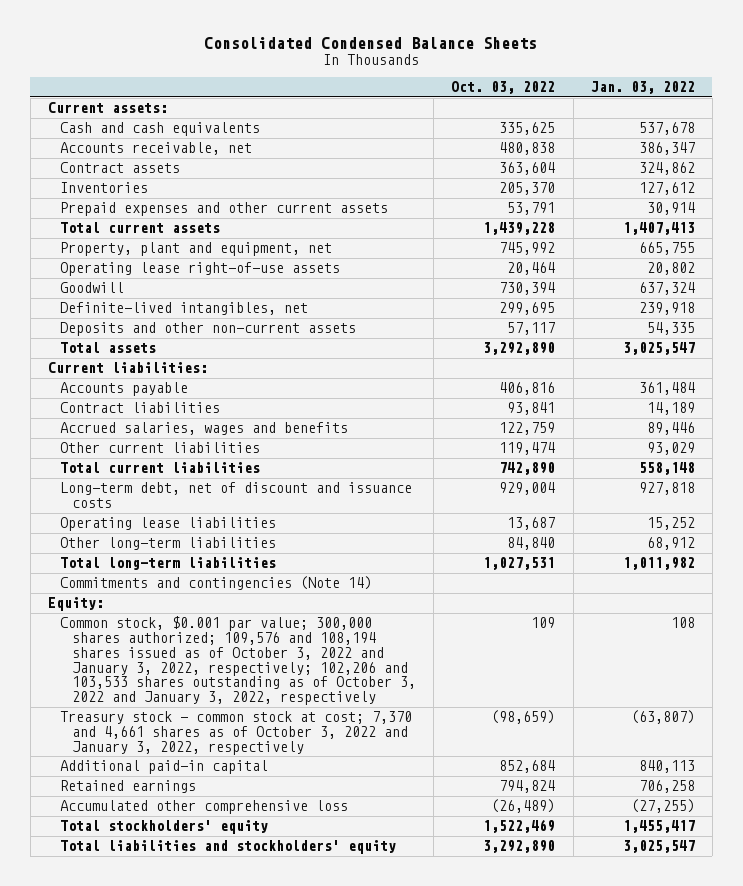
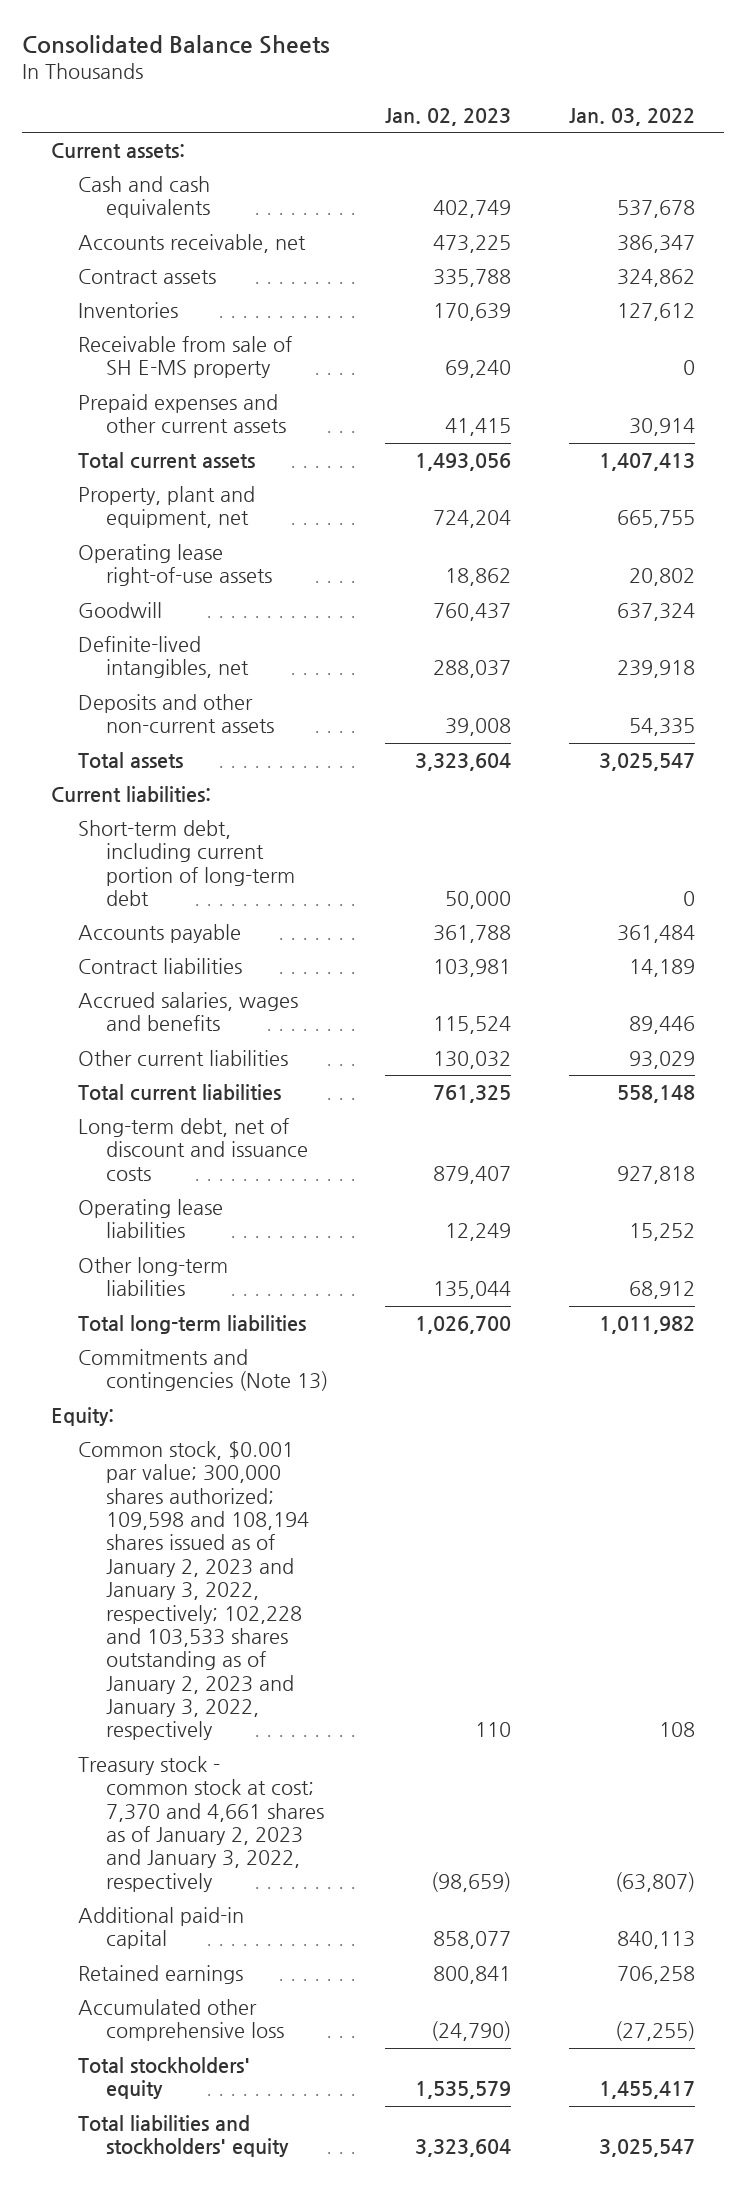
- Consolidated Condensed Balance Sheets
+ Consolidated Balance Sheets
- | Oct. 03, 2022 | Jan. 03, 2022
+ | Jan. 02, 2023 | Jan. 03, 2022
+ Receivable from sale of SH E-MS property | 69,240 | 0
+ Short-term debt, including current portion of long-term debt | 50,000 | 0
- Commitments and contingencies (Note 14)
+ Commitments and contingencies (Note 13)
- Common stock, $0.001 par value; 300,000 shares authorized; 109,576 and 108,194 shares issued as of October 3, 2022 and January 3, 2022, respectively; 102,206 and 103,533 shares outstanding as of October 3, 2022 and January 3, 2022, respectively | 109 | 108
- Treasury stock - common stock at cost; 7,370 and 4,661 shares as of October 3, 2022 and January 3, 2022, respectively | (98,659) | (63,807)
+ Common stock, $0.001 par value; 300,000 shares authorized; 109,598 and 108,194 shares issued as of January 2, 2023 and January 3, 2022, respectively; 102,228 and 103,533 shares outstanding as of January 2, 2023 and January 3, 2022, respectively | 110 | 108
+ Treasury stock - common stock at cost; 7,370 and 4,661 shares as of January 2, 2023 and January 3, 2022, respectively | (98,659) | (63,807)

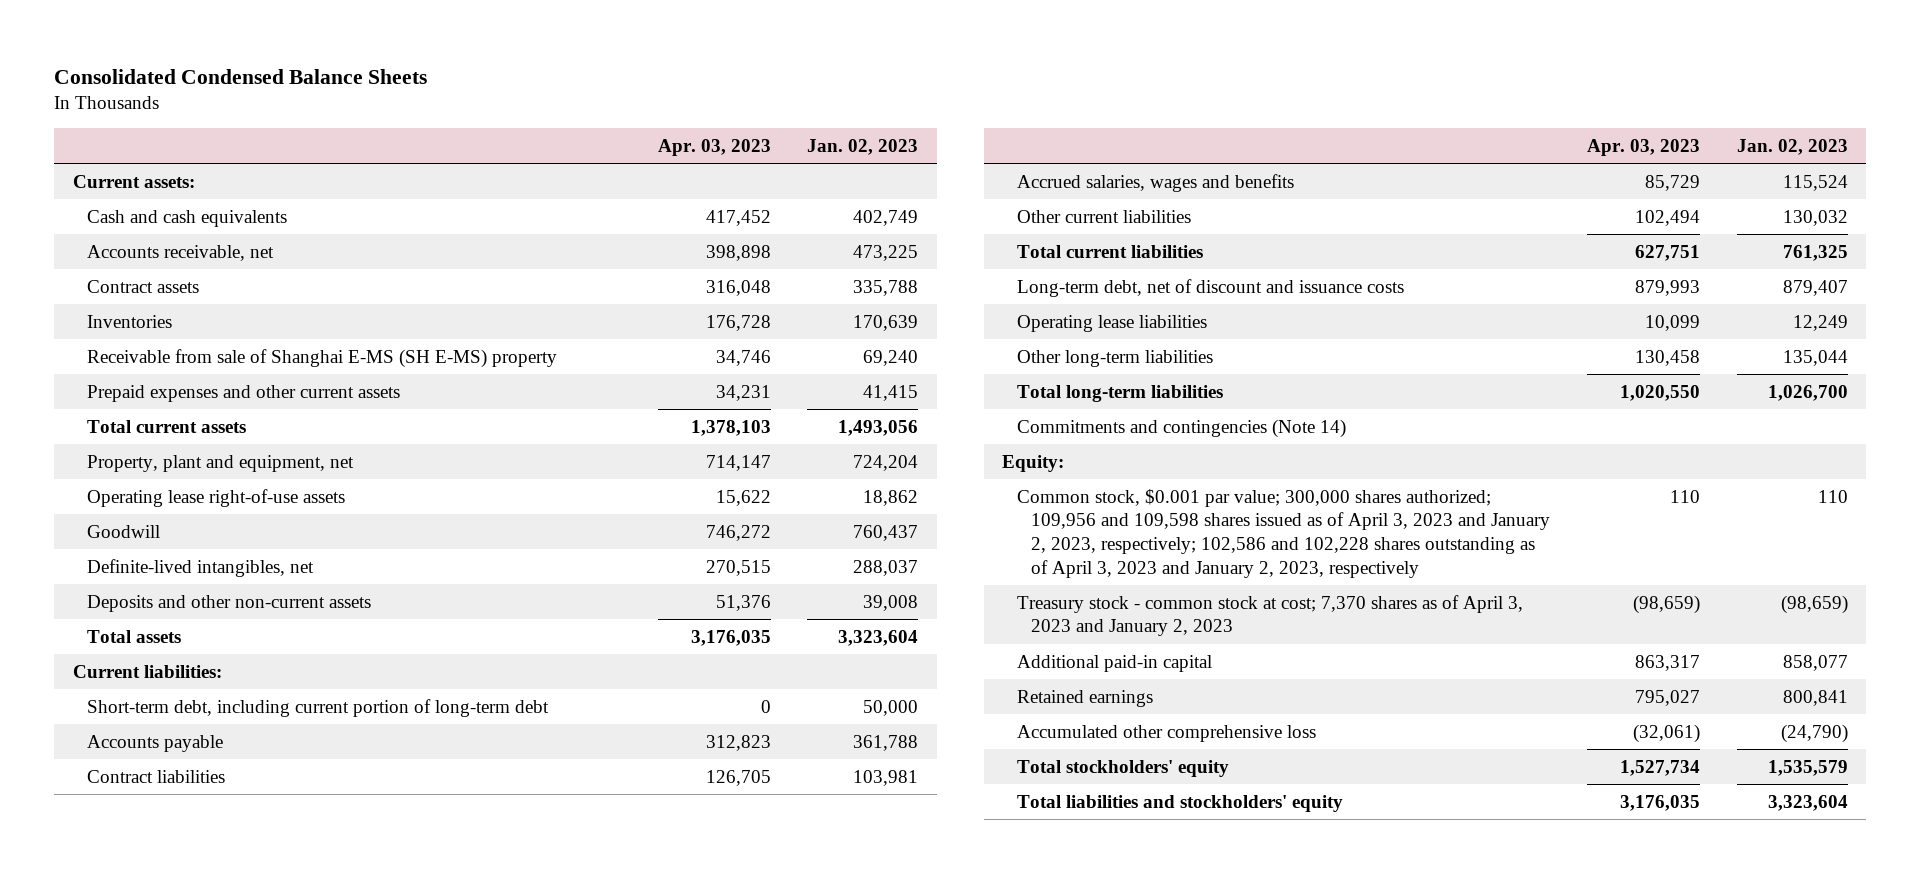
- Consolidated Balance Sheets
+ Consolidated Condensed Balance Sheets
- | Jan. 02, 2023 | Jan. 03, 2022
+ | Apr. 03, 2023 | Jan. 02, 2023
- Receivable from sale of SH E-MS property | 69,240 | 0
+ Receivable from sale of Shanghai E-MS (SH E-MS) property | 34,746 | 69,240
- Commitments and contingencies (Note 13)
+ Commitments and contingencies (Note 14)
- Common stock, $0.001 par value; 300,000 shares authorized; 109,598 and 108,194 shares issued as of January 2, 2023 and January 3, 2022, respectively; 102,228 and 103,533 shares outstanding as of January 2, 2023 and January 3, 2022, respectively | 110 | 108
- Treasury stock - common stock at cost; 7,370 and 4,661 shares as of January 2, 2023 and January 3, 2022, respectively | (98,659) | (63,807)
+ Common stock, $0.001 par value; 300,000 shares authorized; 109,956 and 109,598 shares issued as of April 3, 2023 and January 2, 2023, respectively; 102,586 and 102,228 shares outstanding as of April 3, 2023 and January 2, 2023, respectively | 110 | 110
+ Treasury stock - common stock at cost; 7,370 shares as of April 3, 2023 and January 2, 2023 | (98,659) | (98,659)

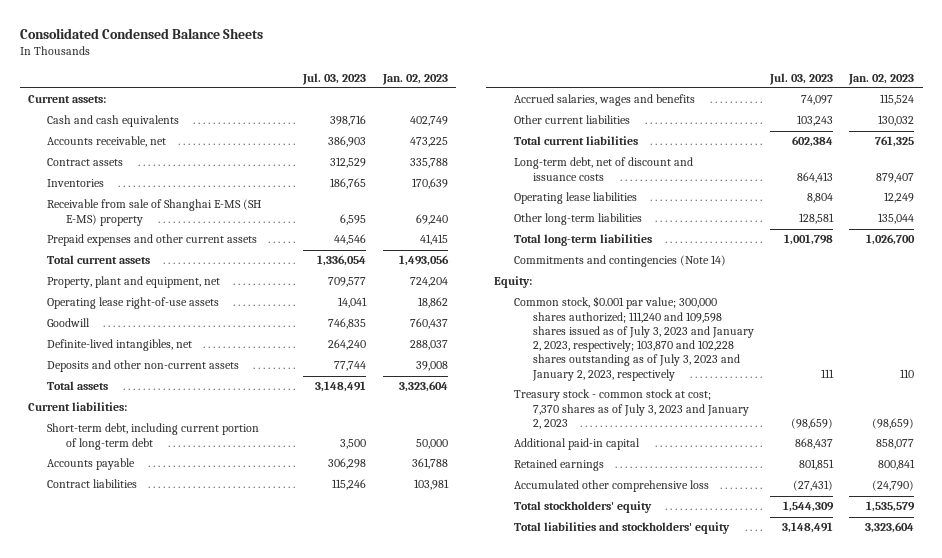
- | Apr. 03, 2023 | Jan. 02, 2023
+ | Jul. 03, 2023 | Jan. 02, 2023
- Common stock, $0.001 par value; 300,000 shares authorized; 109,956 and 109,598 shares issued as of April 3, 2023 and January 2, 2023, respectively; 102,586 and 102,228 shares outstanding as of April 3, 2023 and January 2, 2023, respectively | 110 | 110
- Treasury stock - common stock at cost; 7,370 shares as of April 3, 2023 and January 2, 2023 | (98,659) | (98,659)
+ Common stock, $0.001 par value; 300,000 shares authorized; 111,240 and 109,598 shares issued as of July 3, 2023 and January 2, 2023, respectively; 103,870 and 102,228 shares outstanding as of July 3, 2023 and January 2, 2023, respectively | 111 | 110
+ Treasury stock - common stock at cost; 7,370 shares as of July 3, 2023 and January 2, 2023 | (98,659) | (98,659)

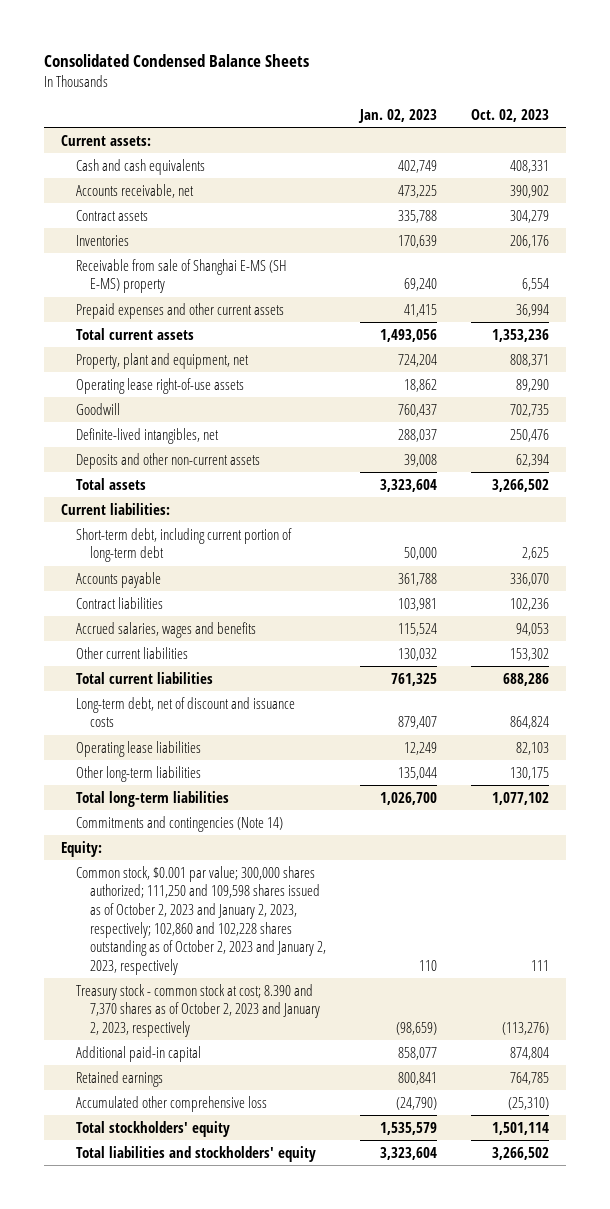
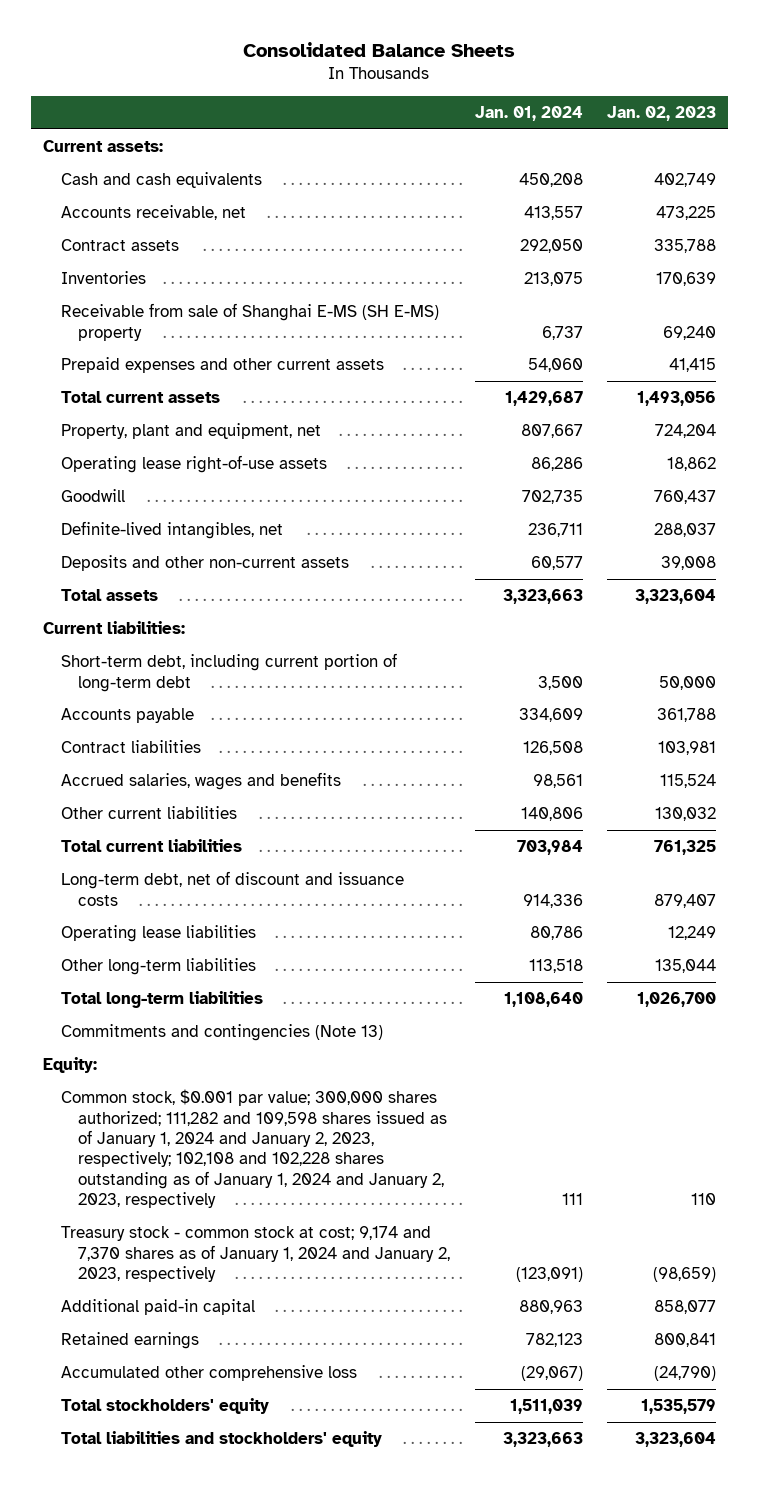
- Consolidated Condensed Balance Sheets
+ Consolidated Balance Sheets
- | Jan. 02, 2023 | Oct. 02, 2023
+ | Jan. 01, 2024 | Jan. 02, 2023
- Commitments and contingencies (Note 14)
+ Commitments and contingencies (Note 13)
- Common stock, $0.001 par value; 300,000 shares authorized; 111,250 and 109,598 shares issued as of October 2, 2023 and January 2, 2023, respectively; 102,860 and 102,228 shares outstanding as of October 2, 2023 and January 2, 2023, respectively | 110 | 111
- Treasury stock - common stock at cost; 8.390 and 7,370 shares as of October 2, 2023 and January 2, 2023, respectively | (98,659) | (113,276)
+ Common stock, $0.001 par value; 300,000 shares authorized; 111,282 and 109,598 shares issued as of January 1, 2024 and January 2, 2023, respectively; 102,108 and 102,228 shares outstanding as of January 1, 2024 and January 2, 2023, respectively | 111 | 110
+ Treasury stock - common stock at cost; 9,174 and 7,370 shares as of January 1, 2024 and January 2, 2023, respectively | (123,091) | (98,659)

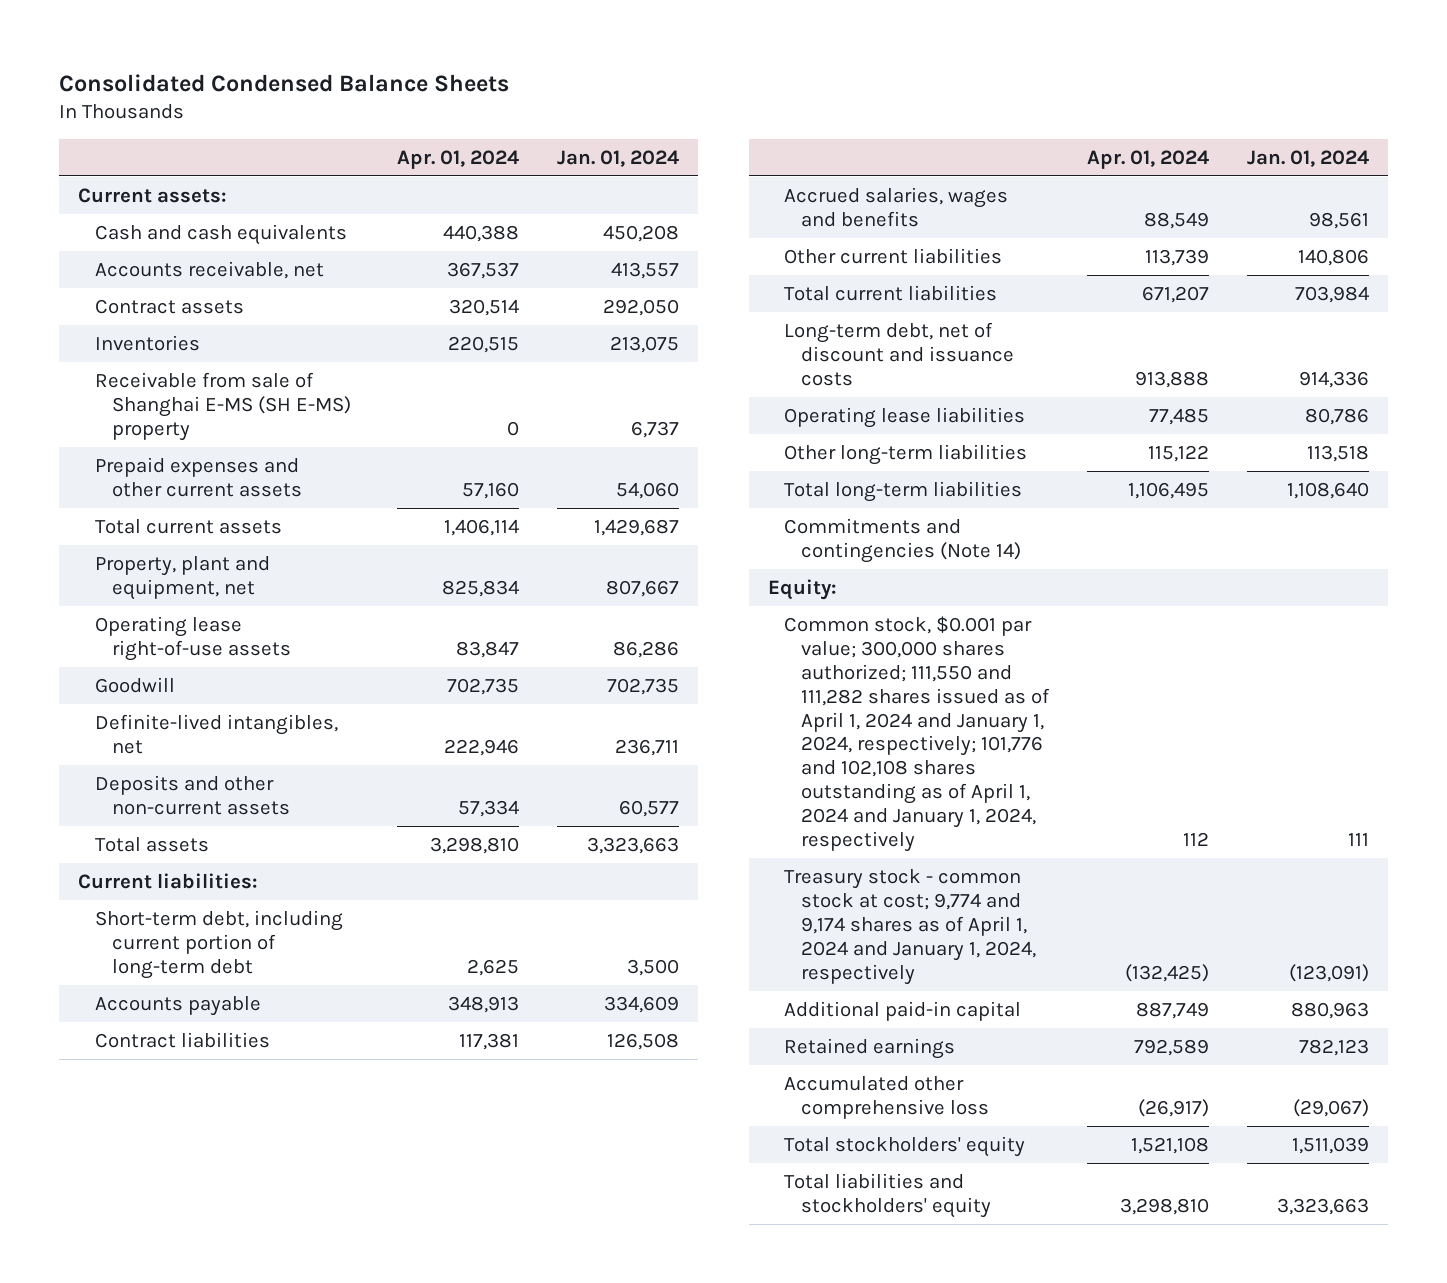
- Consolidated Balance Sheets
+ Consolidated Condensed Balance Sheets
- | Jan. 01, 2024 | Jan. 02, 2023
+ | Apr. 01, 2024 | Jan. 01, 2024
- Commitments and contingencies (Note 13)
+ Commitments and contingencies (Note 14)
- Common stock, $0.001 par value; 300,000 shares authorized; 111,282 and 109,598 shares issued as of January 1, 2024 and January 2, 2023, respectively; 102,108 and 102,228 shares outstanding as of January 1, 2024 and January 2, 2023, respectively | 111 | 110
- Treasury stock - common stock at cost; 9,174 and 7,370 shares as of January 1, 2024 and January 2, 2023, respectively | (123,091) | (98,659)
+ Common stock, $0.001 par value; 300,000 shares authorized; 111,550 and 111,282 shares issued as of April 1, 2024 and January 1, 2024, respectively; 101,776 and 102,108 shares outstanding as of April 1, 2024 and January 1, 2024, respectively | 112 | 111
+ Treasury stock - common stock at cost; 9,774 and 9,174 shares as of April 1, 2024 and January 1, 2024, respectively | (132,425) | (123,091)

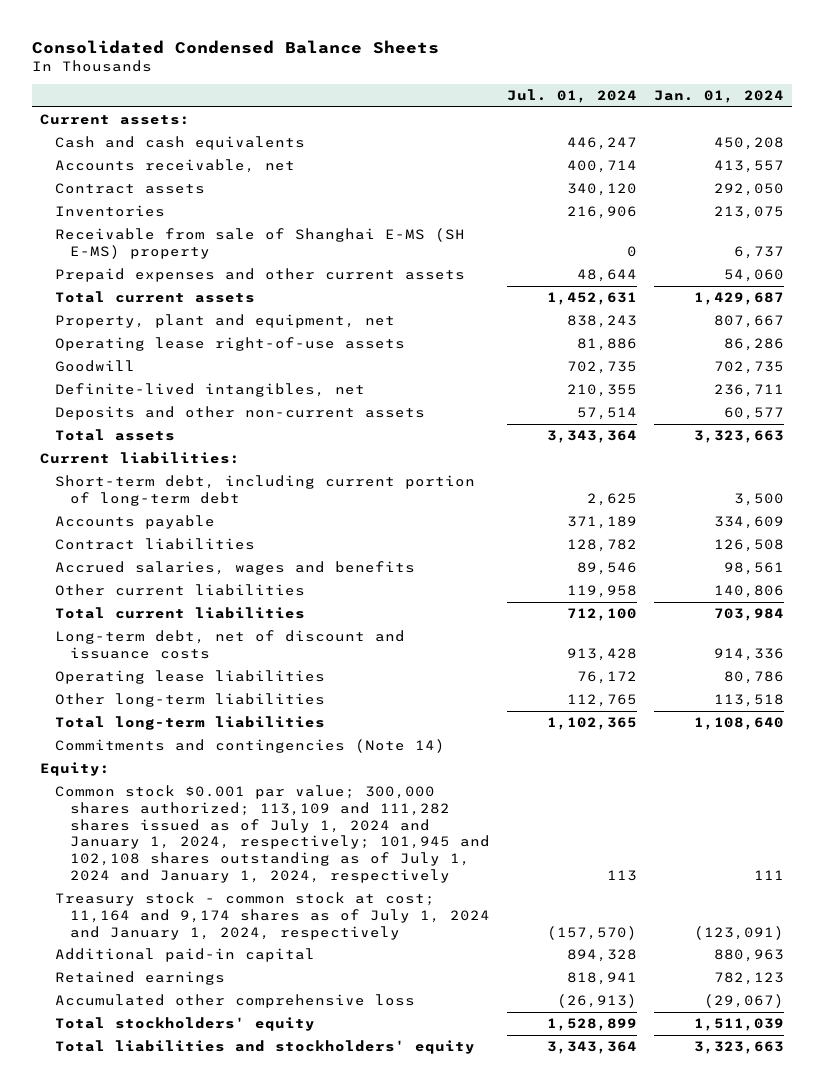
- | Apr. 01, 2024 | Jan. 01, 2024
+ | Jul. 01, 2024 | Jan. 01, 2024
- Common stock, $0.001 par value; 300,000 shares authorized; 111,550 and 111,282 shares issued as of April 1, 2024 and January 1, 2024, respectively; 101,776 and 102,108 shares outstanding as of April 1, 2024 and January 1, 2024, respectively | 112 | 111
- Treasury stock - common stock at cost; 9,774 and 9,174 shares as of April 1, 2024 and January 1, 2024, respectively | (132,425) | (123,091)
+ Common stock $0.001 par value; 300,000 shares authorized; 113,109 and 111,282 shares issued as of July 1, 2024 and January 1, 2024, respectively; 101,945 and 102,108 shares outstanding as of July 1, 2024 and January 1, 2024, respectively | 113 | 111
+ Treasury stock - common stock at cost; 11,164 and 9,174 shares as of July 1, 2024 and January 1, 2024, respectively | (157,570) | (123,091)

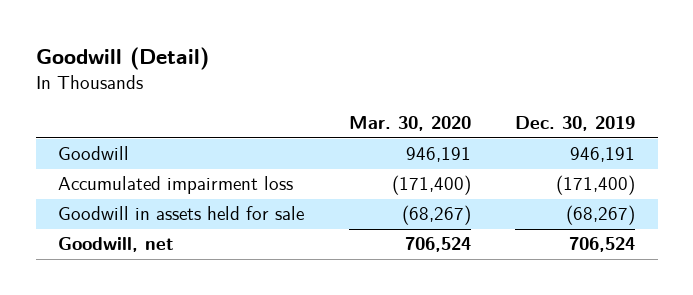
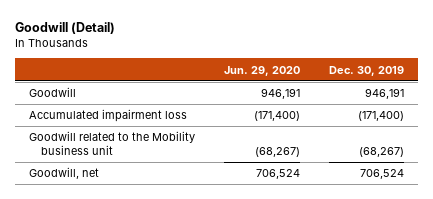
- | Mar. 30, 2020 | Dec. 30, 2019
+ | Jun. 29, 2020 | Dec. 30, 2019
- Goodwill in assets held for sale | (68,267) | (68,267)
+ Goodwill related to the Mobility business unit | (68,267) | (68,267)

